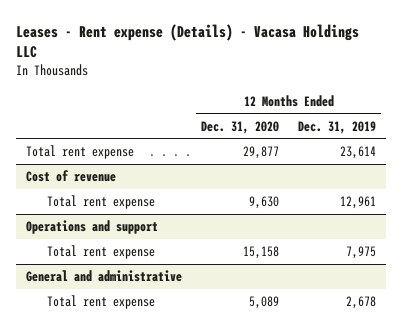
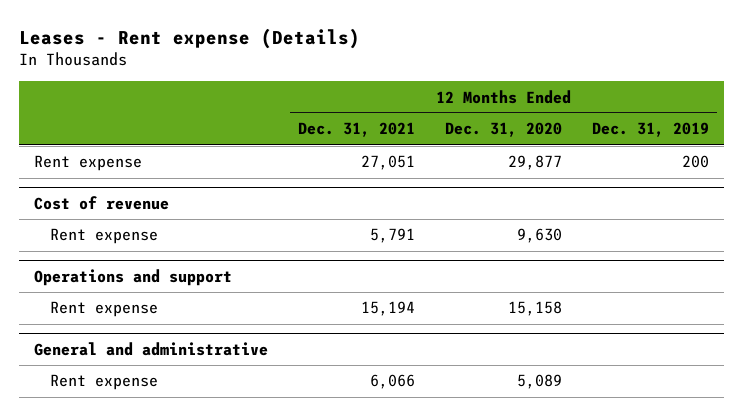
- Leases - Rent expense (Details) - Vacasa Holdings LLC
+ Leases - Rent expense (Details)
- | 12 Months Ended Dec. 31, 2020 | 12 Months Ended Dec. 31, 2019
+ | 12 Months Ended Dec. 31, 2021 | 12 Months Ended Dec. 31, 2020 | 12 Months Ended Dec. 31, 2019
- Total rent expense | 29,877 | 23,614
+ Rent expense | 27,051 | 29,877 | 200
@ Cost of revenue
- Total rent expense | 9,630 | 12,961
+ Rent expense | 5,791 | 9,630 |
@ Operations and support
- Total rent expense | 15,158 | 7,975
+ Rent expense | 15,194 | 15,158 |
@ General and administrative
- Total rent expense | 5,089 | 2,678
+ Rent expense | 6,066 | 5,089 |

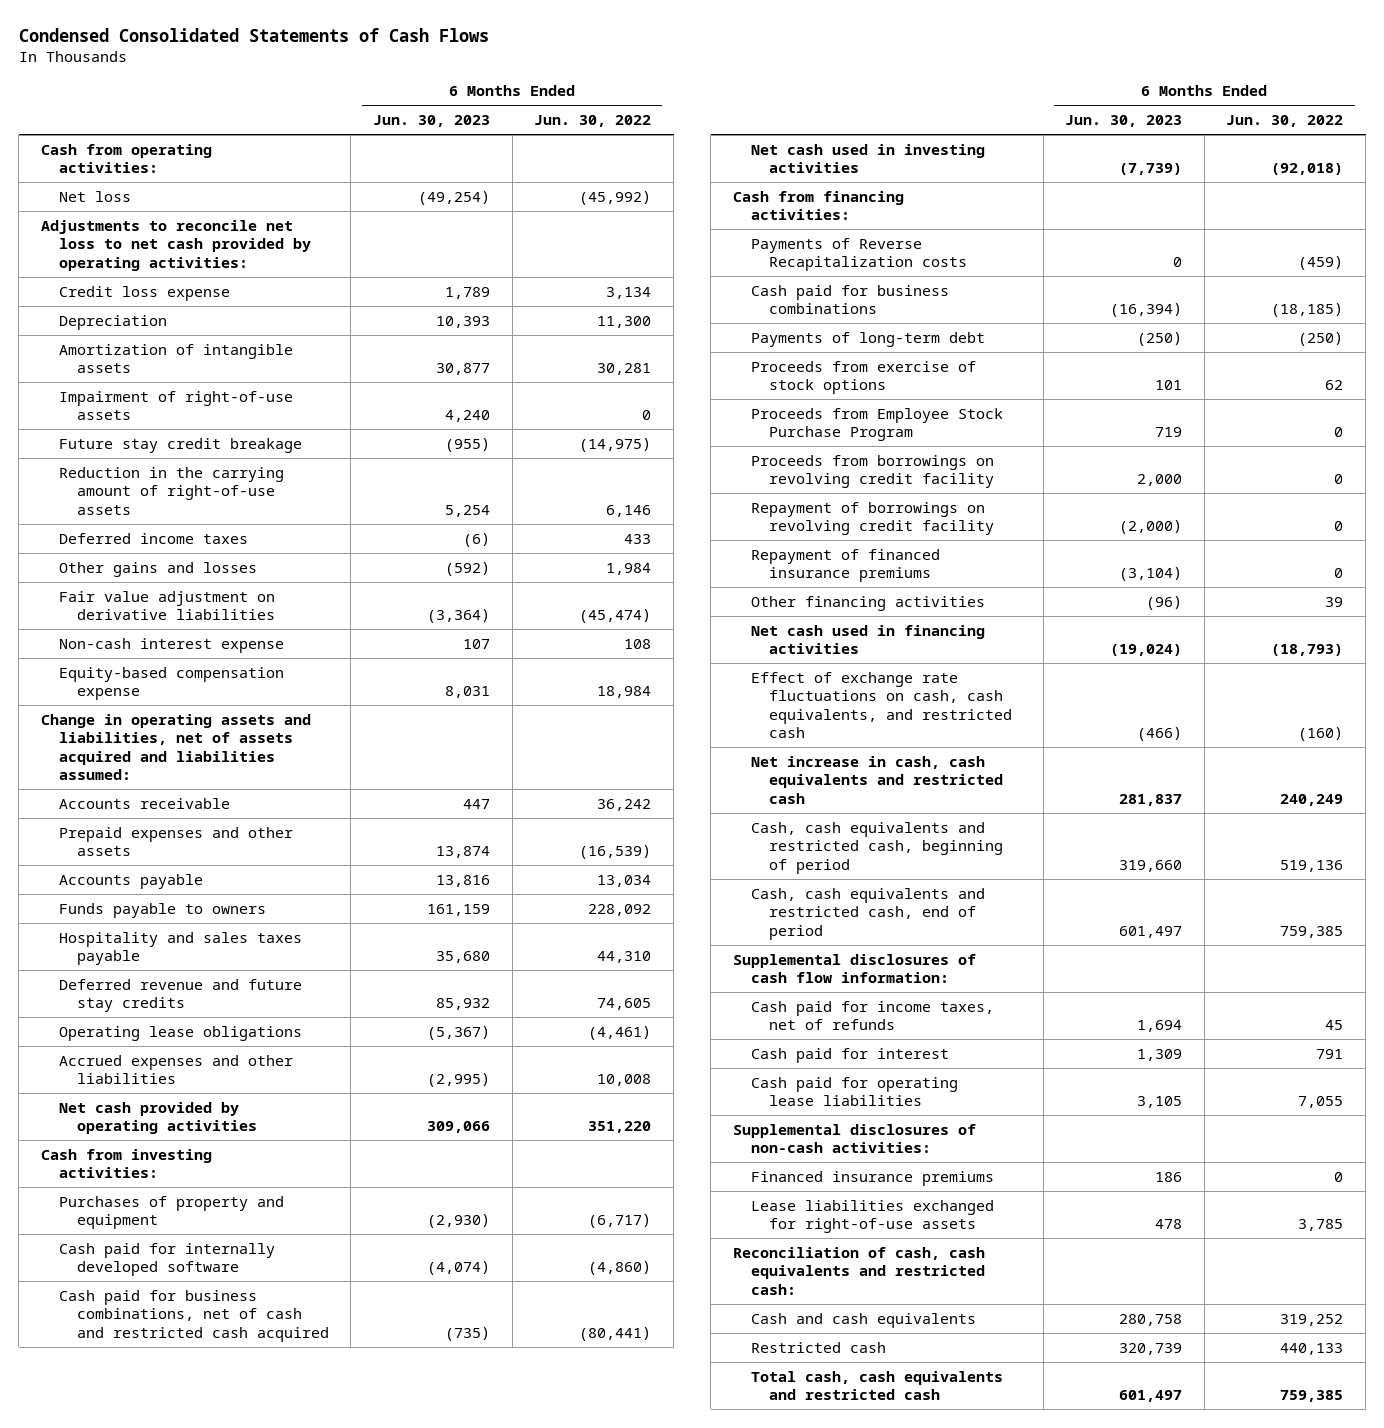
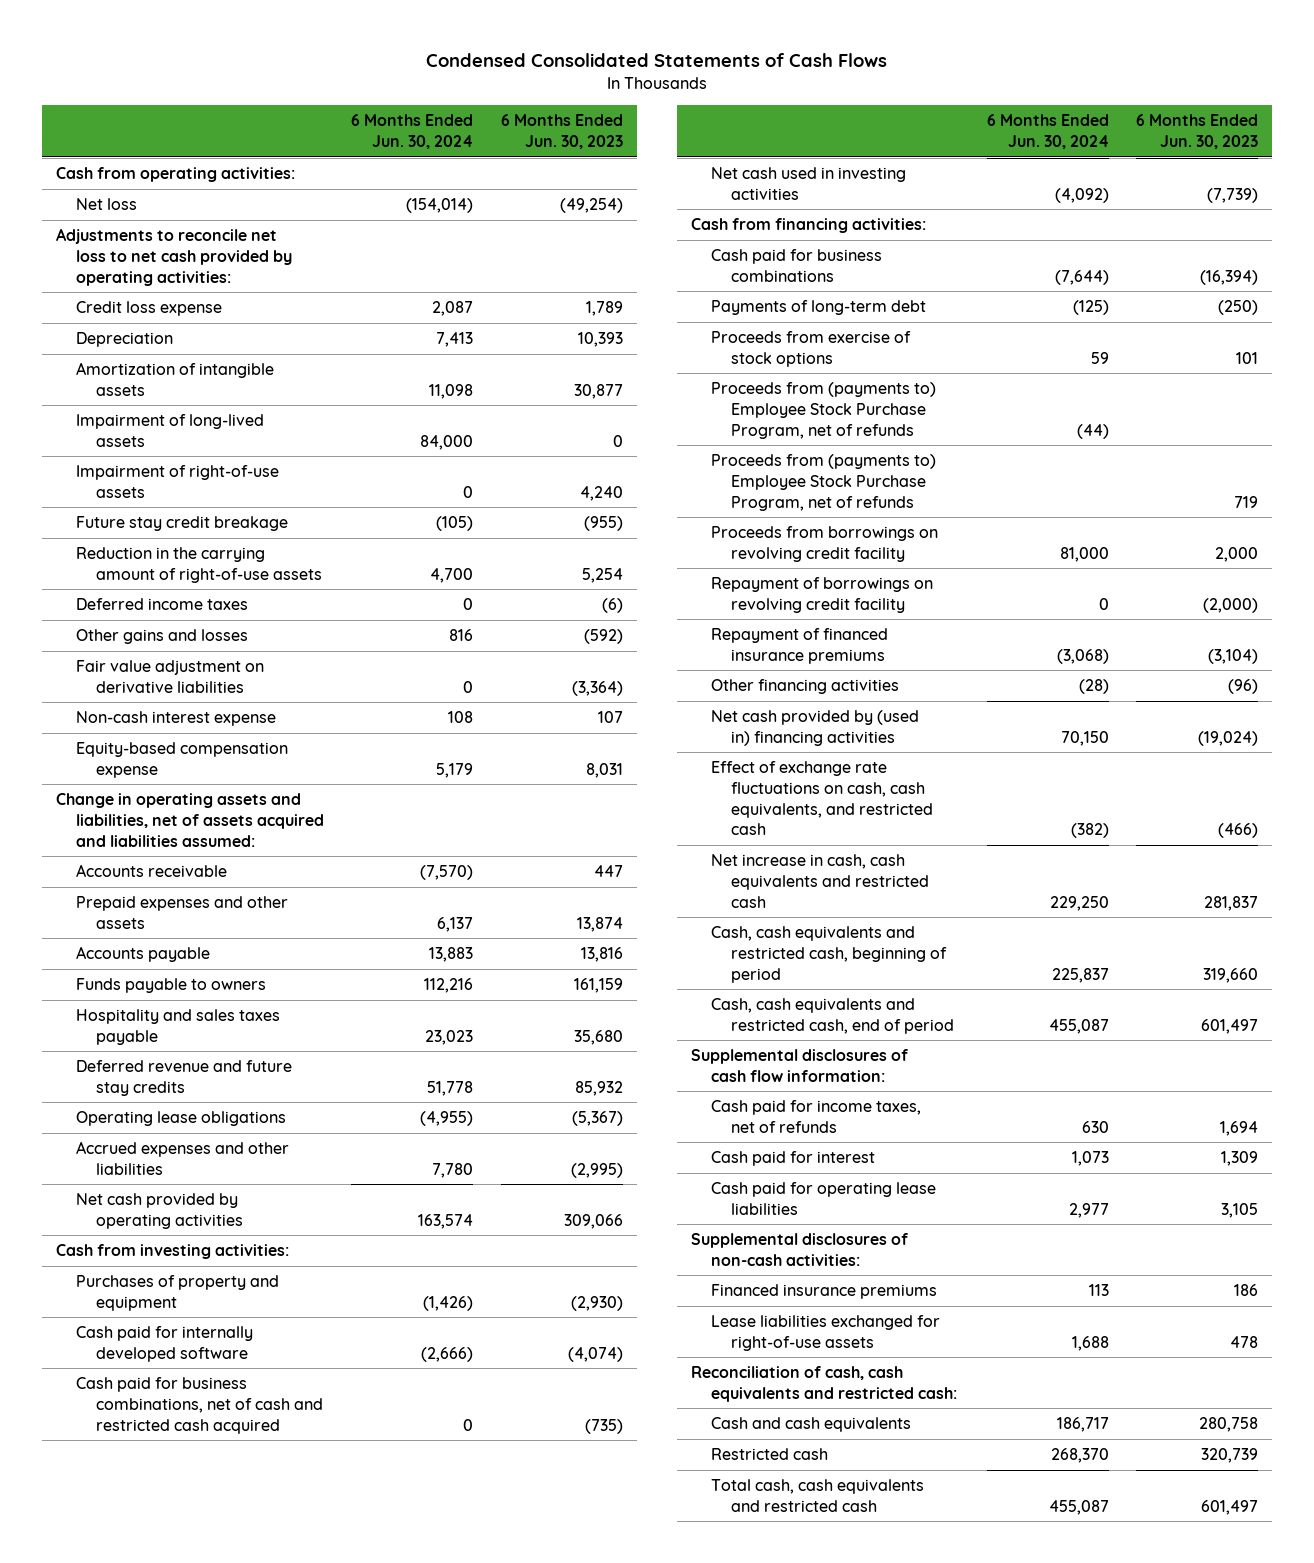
- | 6 Months Ended Jun. 30, 2023 | 6 Months Ended Jun. 30, 2022
+ | 6 Months Ended Jun. 30, 2024 | 6 Months Ended Jun. 30, 2023
+ Impairment of long-lived assets | 84,000 | 0
- Payments of Reverse Recapitalization costs | 0 | (459)
- Proceeds from Employee Stock Purchase Program | 719 | 0
+ Proceeds from (payments to) Employee Stock Purchase Program, net of refunds | (44) |
+ Proceeds from (payments to) Employee Stock Purchase Program, net of refunds | | 719
- Net cash used in financing activities | (19,024) | (18,793)
+ Net cash provided by (used in) financing activities | 70,150 | (19,024)

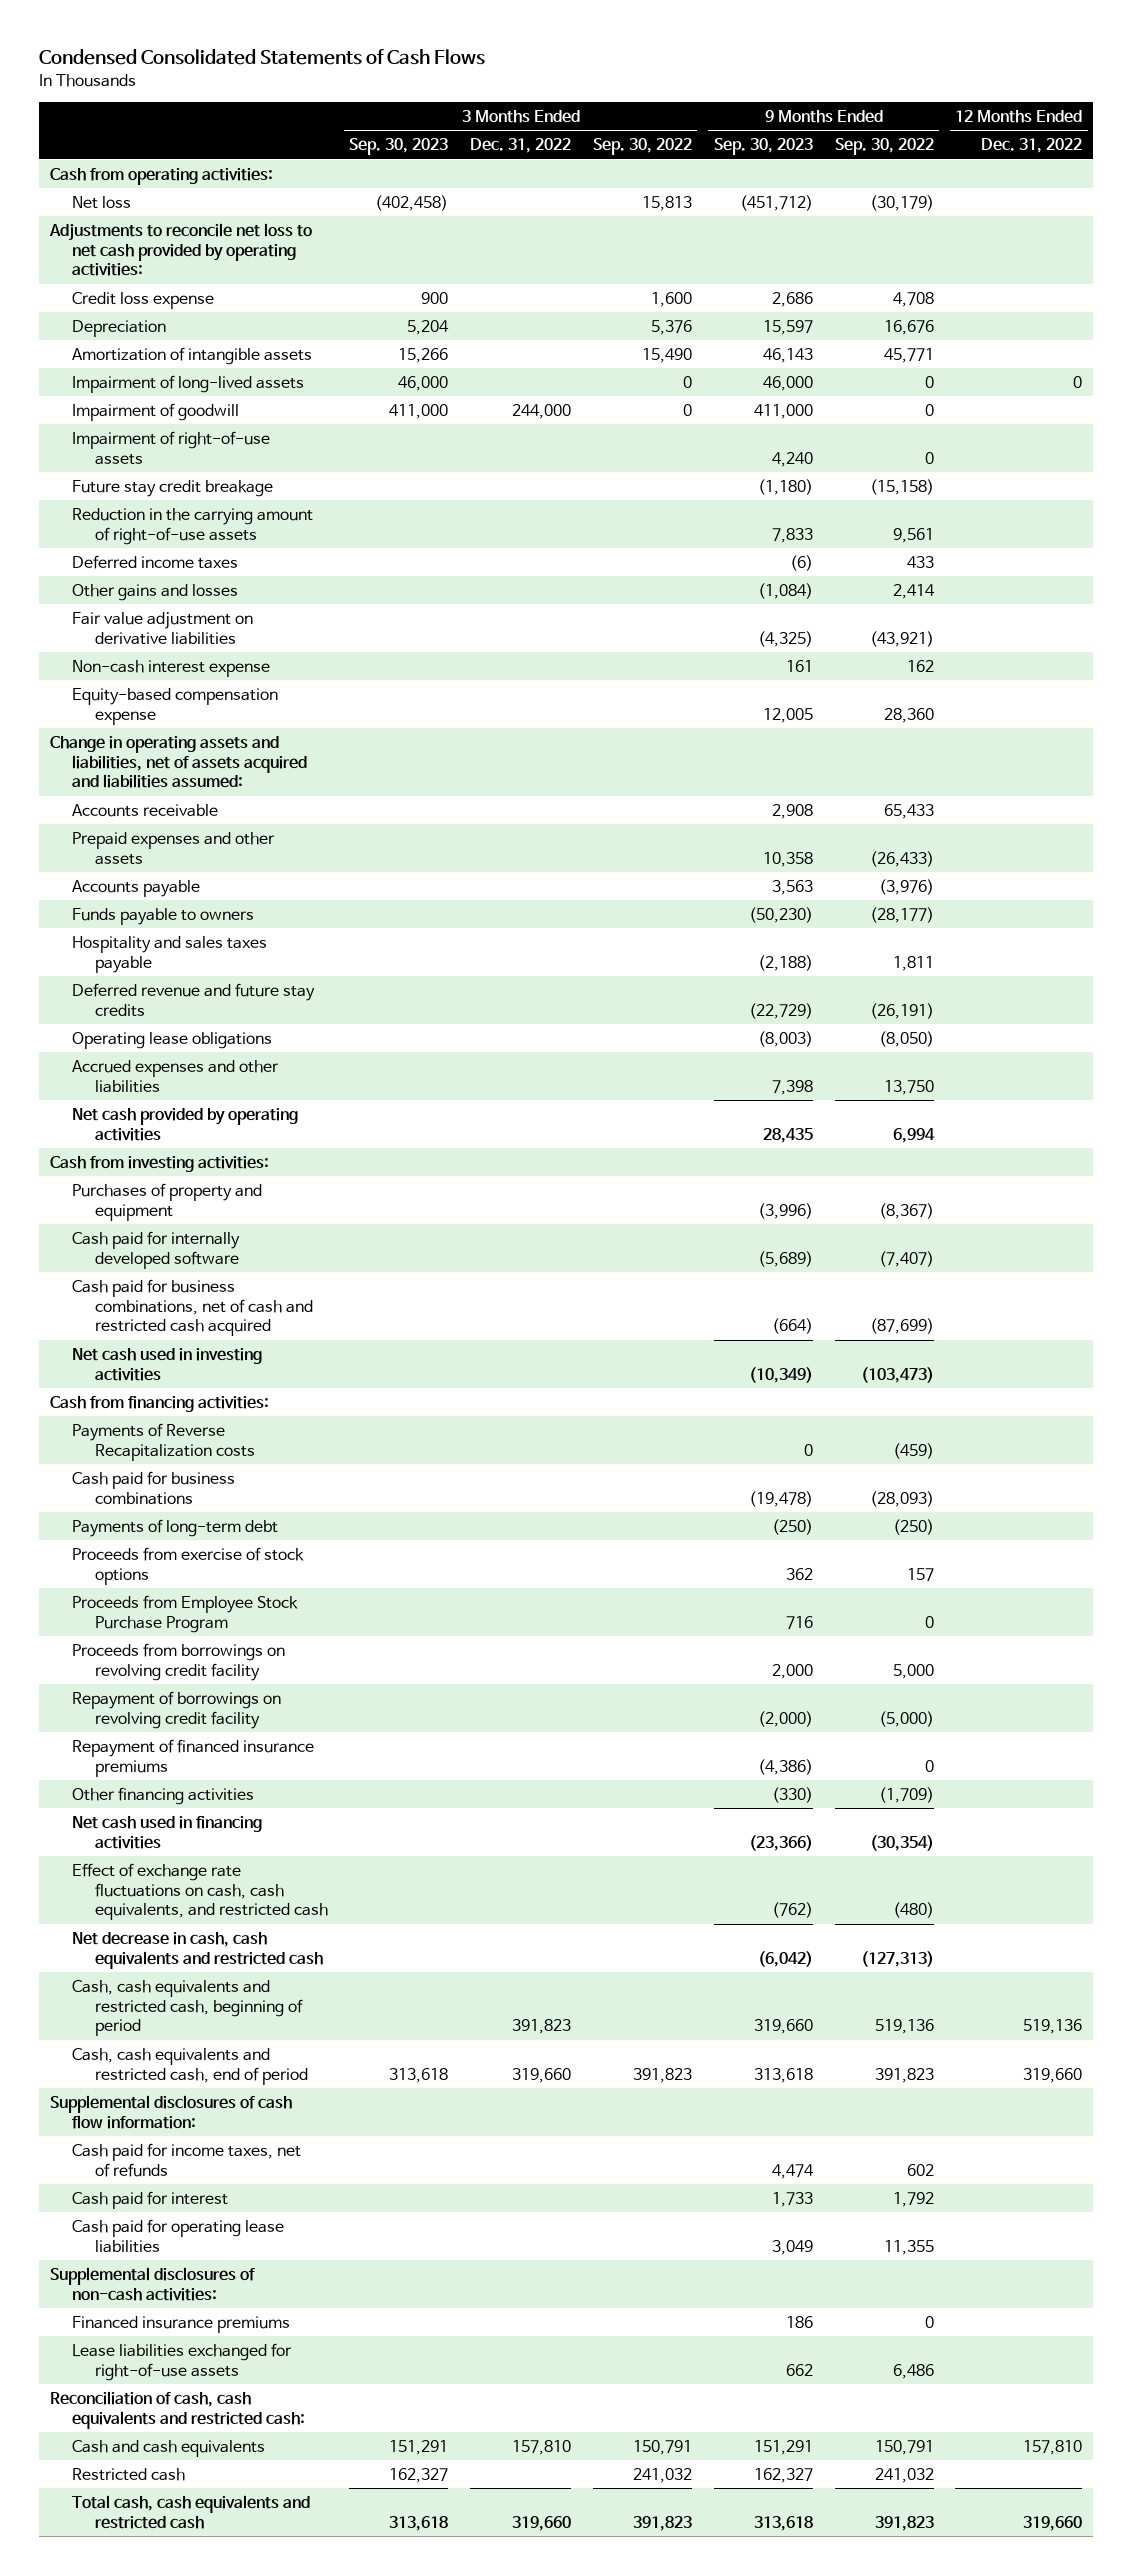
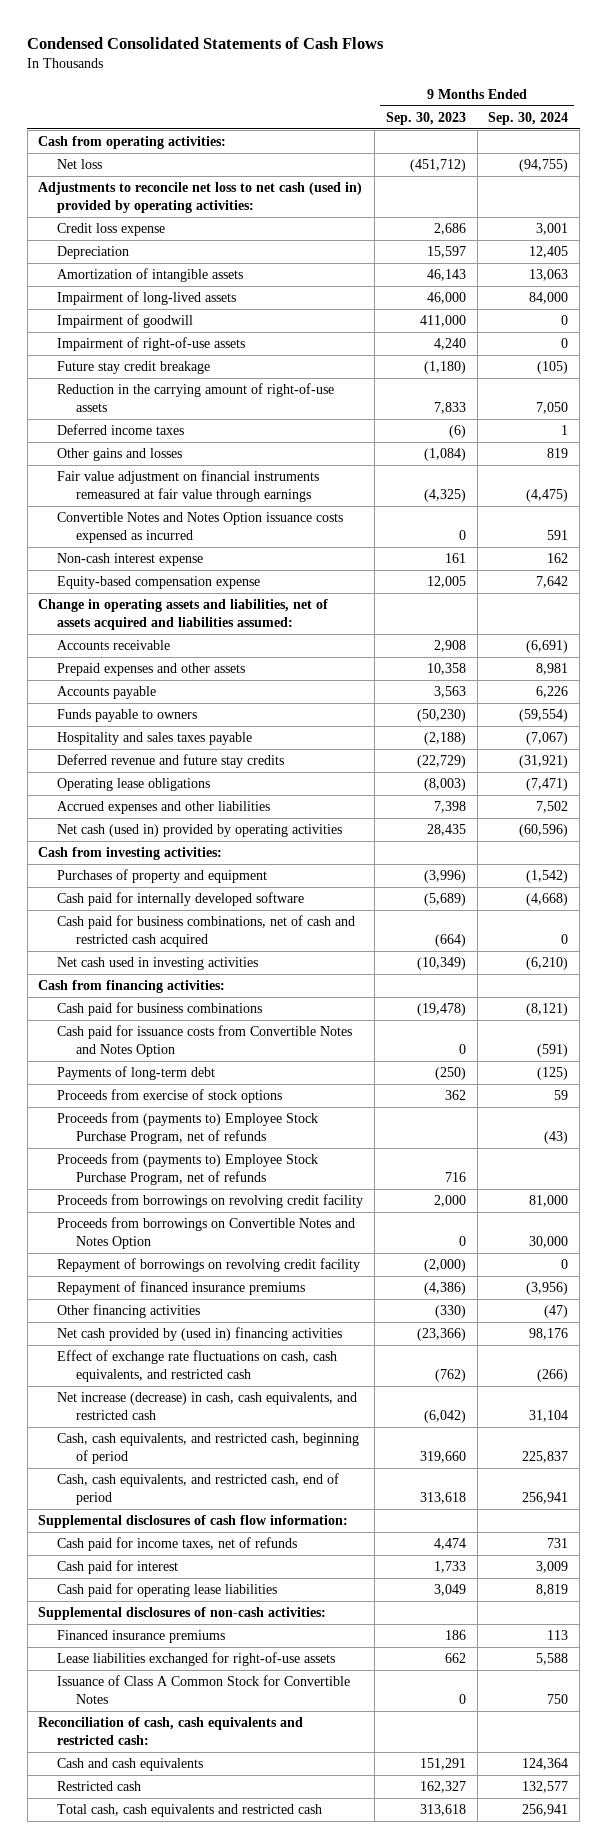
- | 3 Months Ended Sep. 30, 2023 | 3 Months Ended Dec. 31, 2022 | 3 Months Ended Sep. 30, 2022 | 9 Months Ended Sep. 30, 2023 | 9 Months Ended Sep. 30, 2022 | 12 Months Ended Dec. 31, 2022
+ | 9 Months Ended Sep. 30, 2023 | 9 Months Ended Sep. 30, 2024
- Adjustments to reconcile net loss to net cash provided by operating activities:
+ Adjustments to reconcile net loss to net cash (used in) provided by operating activities:
- Fair value adjustment on derivative liabilities | | | | (4,325) | (43,921) |
+ Fair value adjustment on financial instruments remeasured at fair value through earnings | (4,325) | (4,475)
+ Convertible Notes and Notes Option issuance costs expensed as incurred | 0 | 591
- Net cash provided by operating activities | | | | 28,435 | 6,994 |
+ Net cash (used in) provided by operating activities | 28,435 | (60,596)
- Payments of Reverse Recapitalization costs | | | | 0 | (459) |
+ Cash paid for issuance costs from Convertible Notes and Notes Option | 0 | (591)
- Proceeds from Employee Stock Purchase Program | | | | 716 | 0 |
+ Proceeds from (payments to) Employee Stock Purchase Program, net of refunds | | (43)
+ Proceeds from (payments to) Employee Stock Purchase Program, net of refunds | 716 |
+ Proceeds from borrowings on Convertible Notes and Notes Option | 0 | 30,000
- Net cash used in financing activities | | | | (23,366) | (30,354) |
+ Net cash provided by (used in) financing activities | (23,366) | 98,176
- Net decrease in cash, cash equivalents and restricted cash | | | | (6,042) | (127,313) |
- Cash, cash equivalents and restricted cash, beginning of period | | 391,823 | | 319,660 | 519,136 | 519,136
- Cash, cash equivalents and restricted cash, end of period | 313,618 | 319,660 | 391,823 | 313,618 | 391,823 | 319,660
+ Net increase (decrease) in cash, cash equivalents, and restricted cash | (6,042) | 31,104
+ Cash, cash equivalents, and restricted cash, beginning of period | 319,660 | 225,837
+ Cash, cash equivalents, and restricted cash, end of period | 313,618 | 256,941
+ Issuance of Class A Common Stock for Convertible Notes | 0 | 750

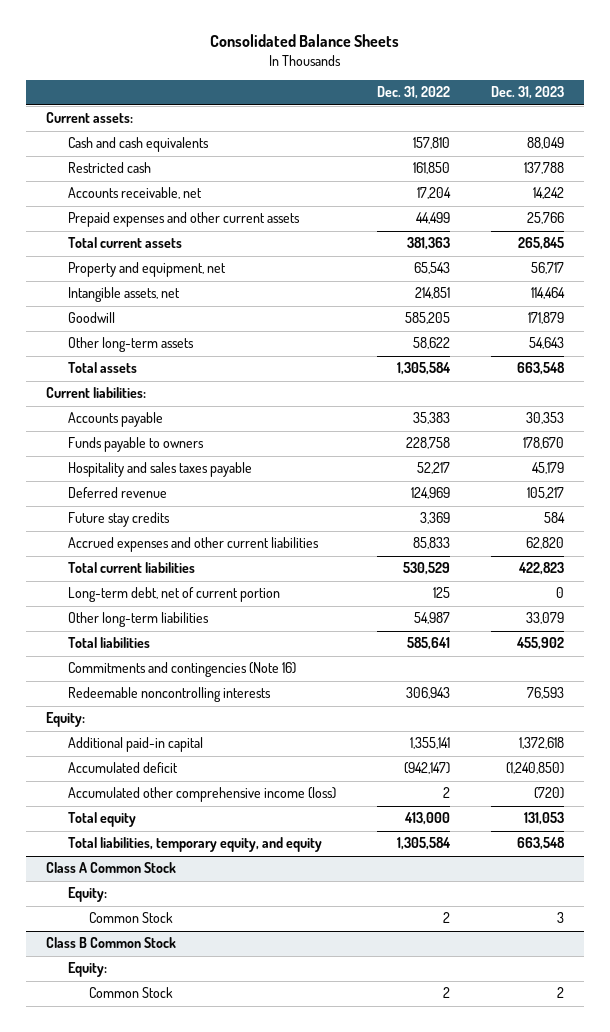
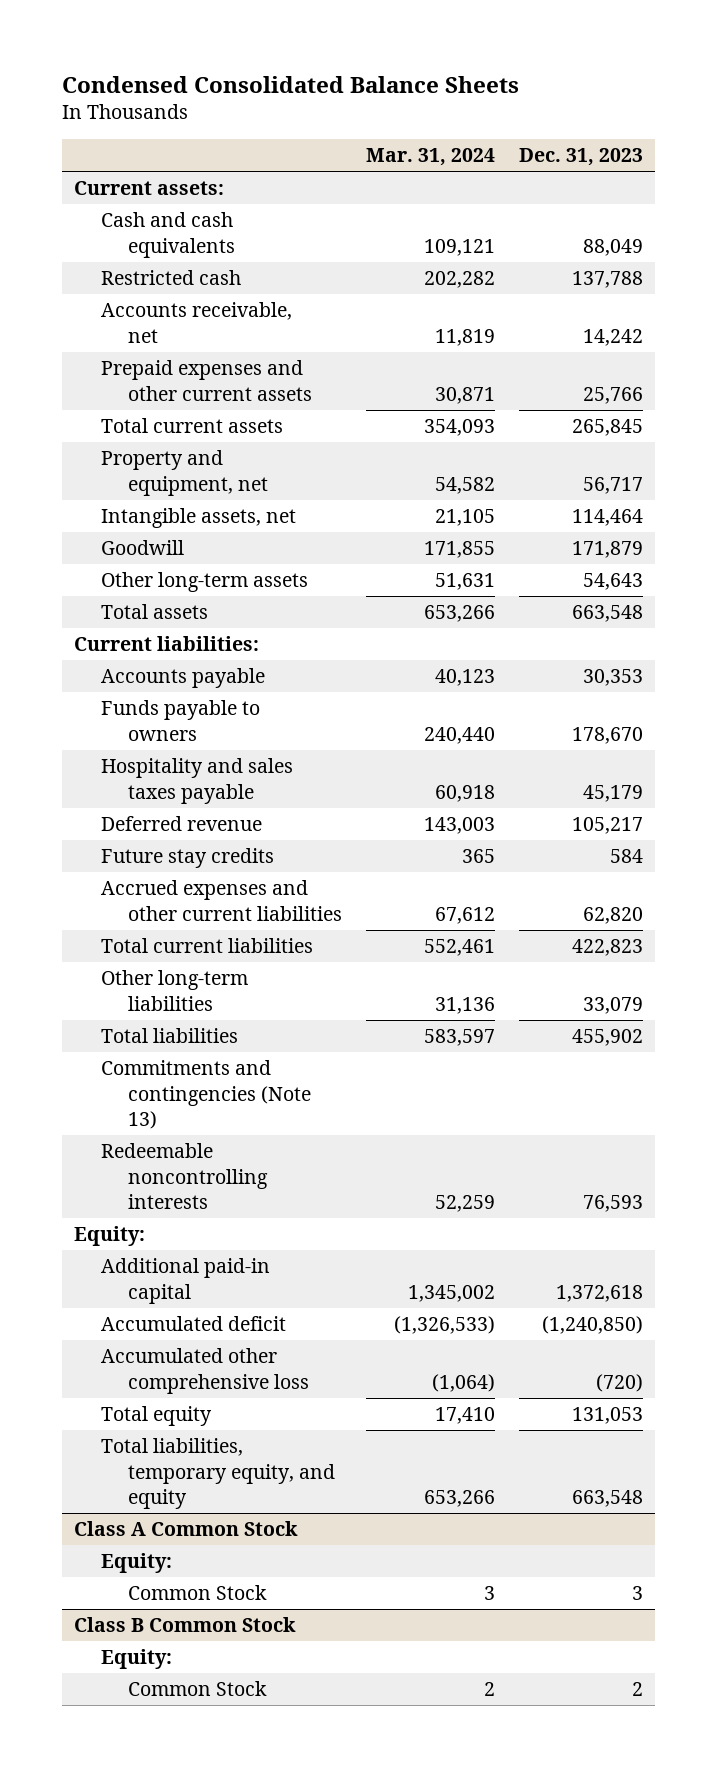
- Consolidated Balance Sheets
+ Condensed Consolidated Balance Sheets
- | Dec. 31, 2022 | Dec. 31, 2023
+ | Mar. 31, 2024 | Dec. 31, 2023
- Long-term debt, net of current portion | 125 | 0
- Commitments and contingencies (Note 16)
+ Commitments and contingencies (Note 13)
- Accumulated other comprehensive income (loss) | 2 | (720)
+ Accumulated other comprehensive loss | (1,064) | (720)

